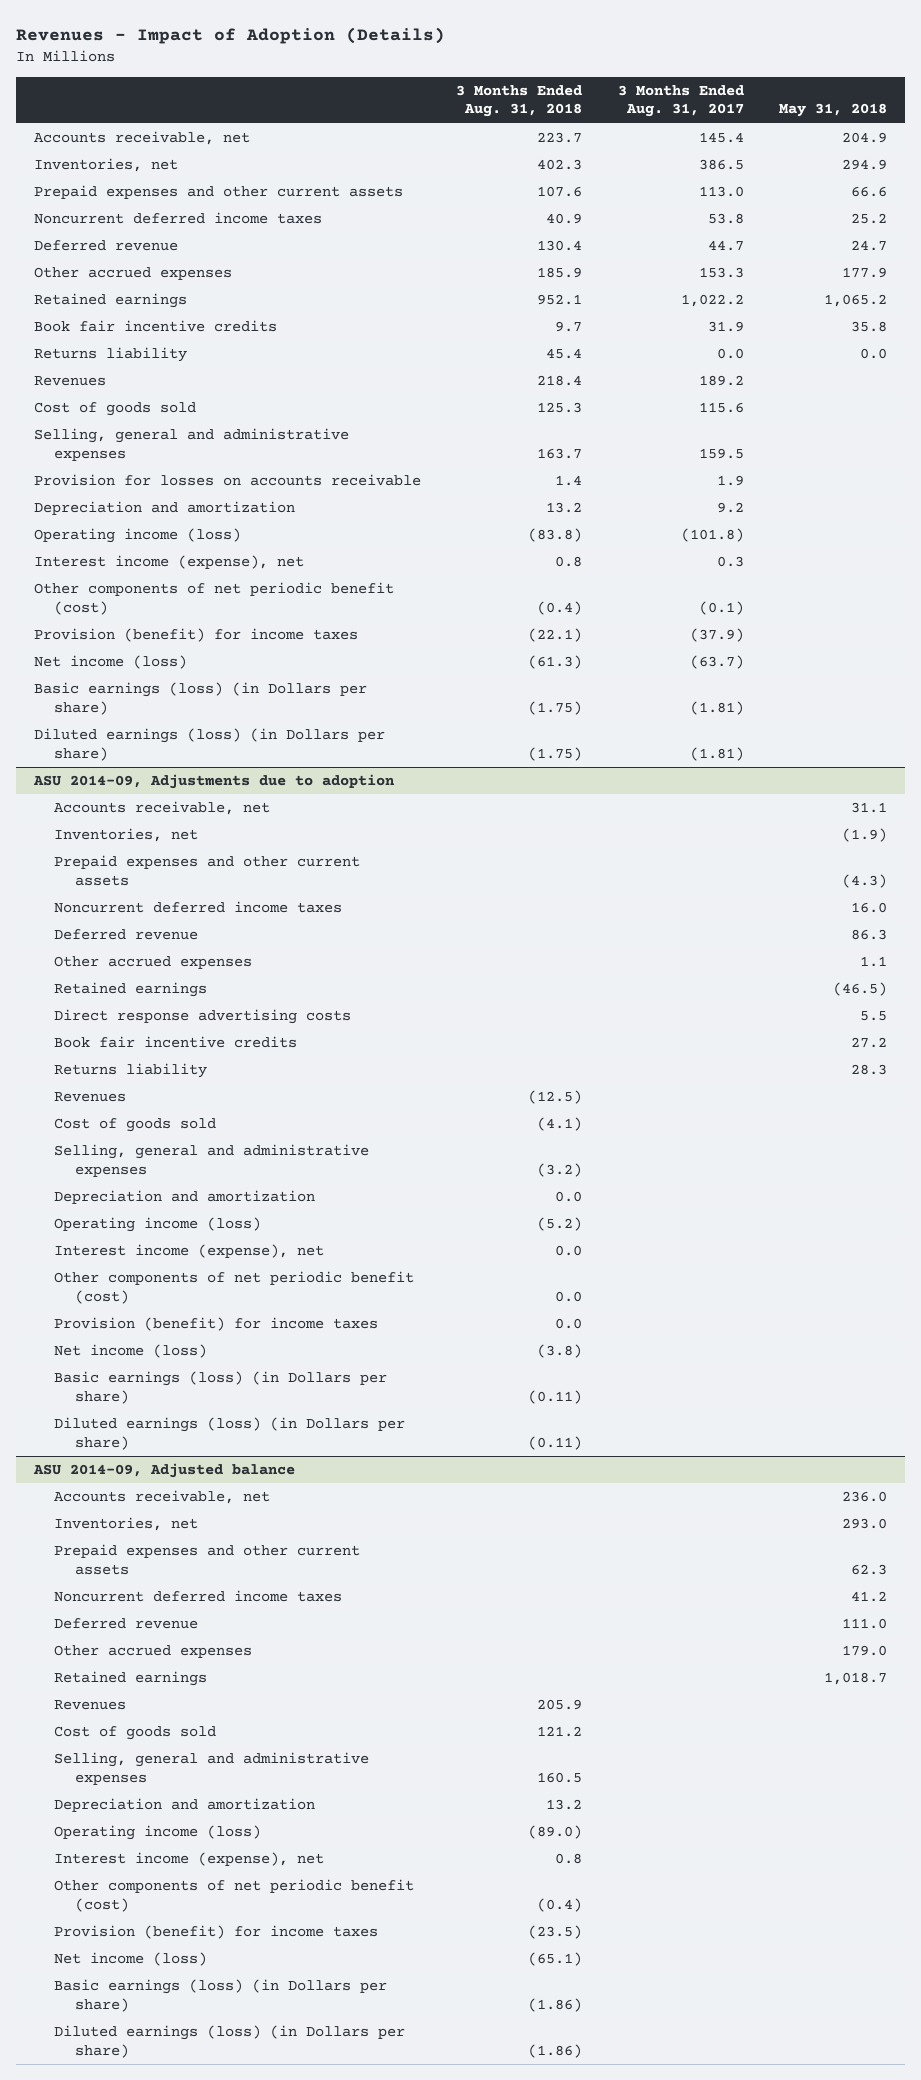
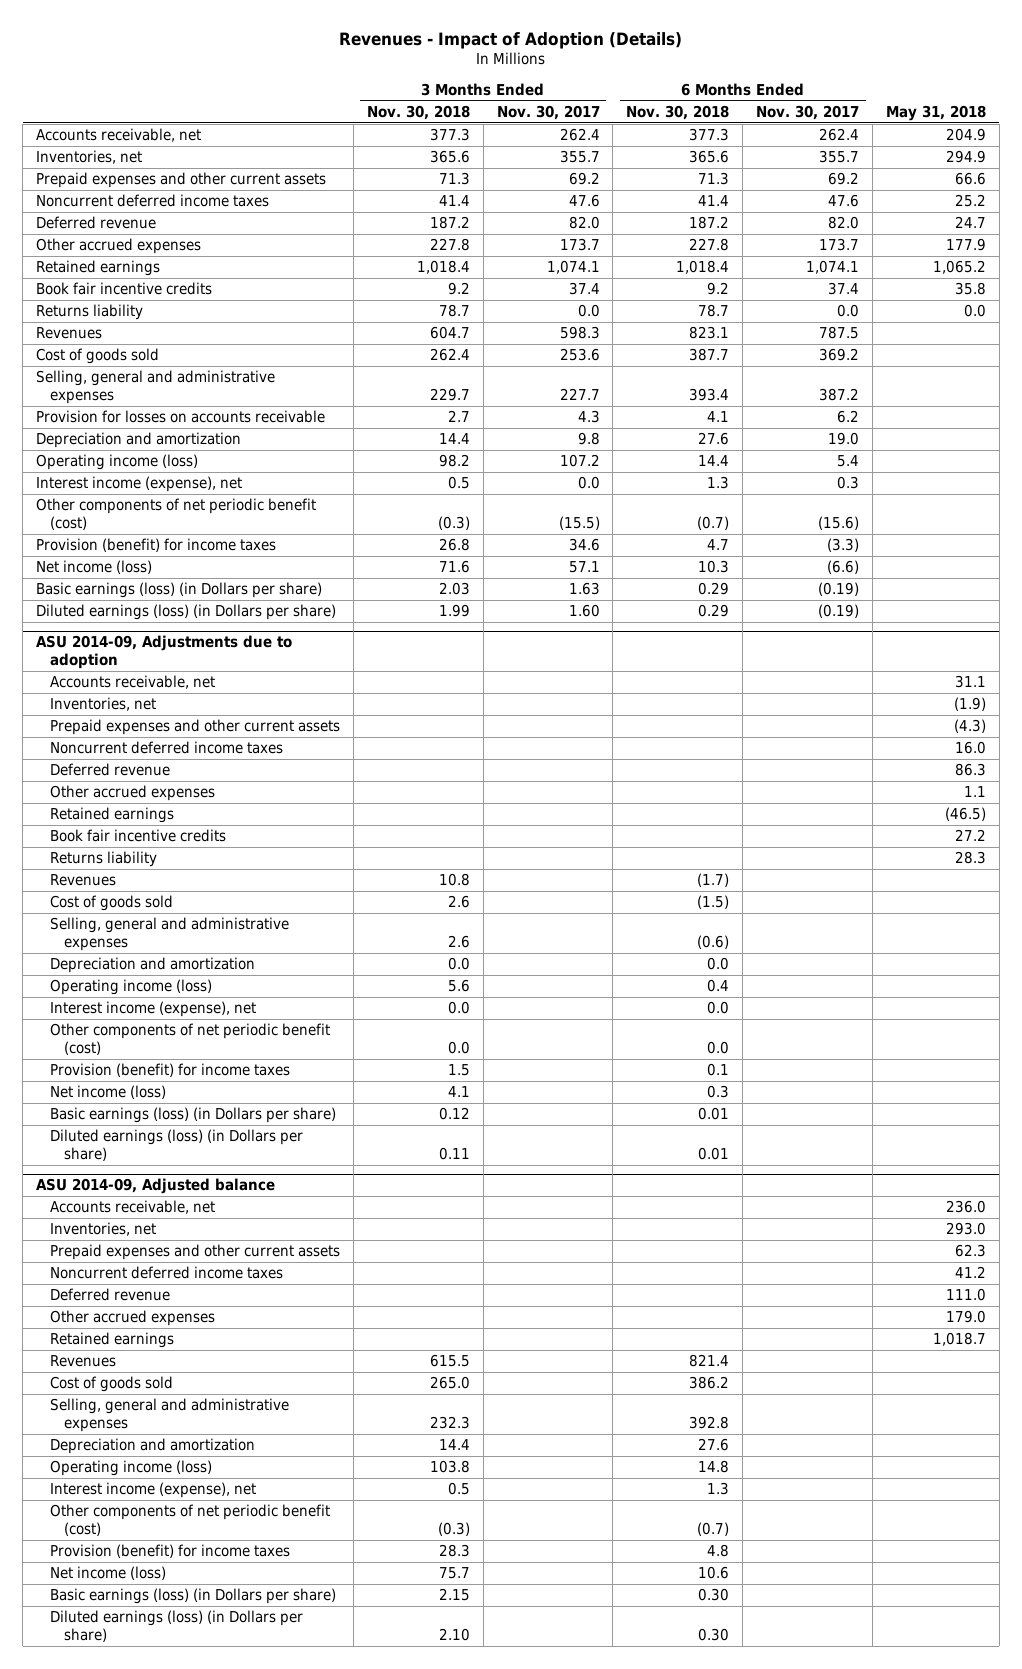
- | 3 Months Ended Aug. 31, 2018 | 3 Months Ended Aug. 31, 2017 | May 31, 2018
+ | 3 Months Ended Nov. 30, 2018 | 3 Months Ended Nov. 30, 2017 | 6 Months Ended Nov. 30, 2018 | 6 Months Ended Nov. 30, 2017 | May 31, 2018
@ ASU 2014-09, Adjustments due to adoption
- Direct response advertising costs | | | 5.5

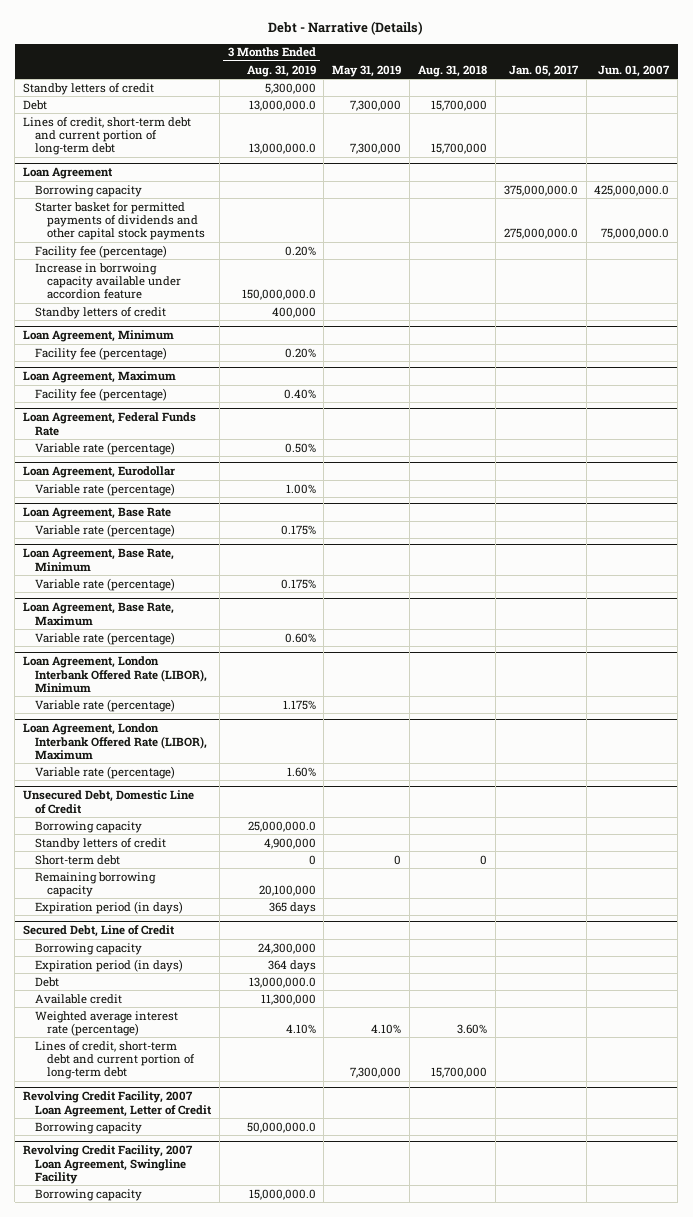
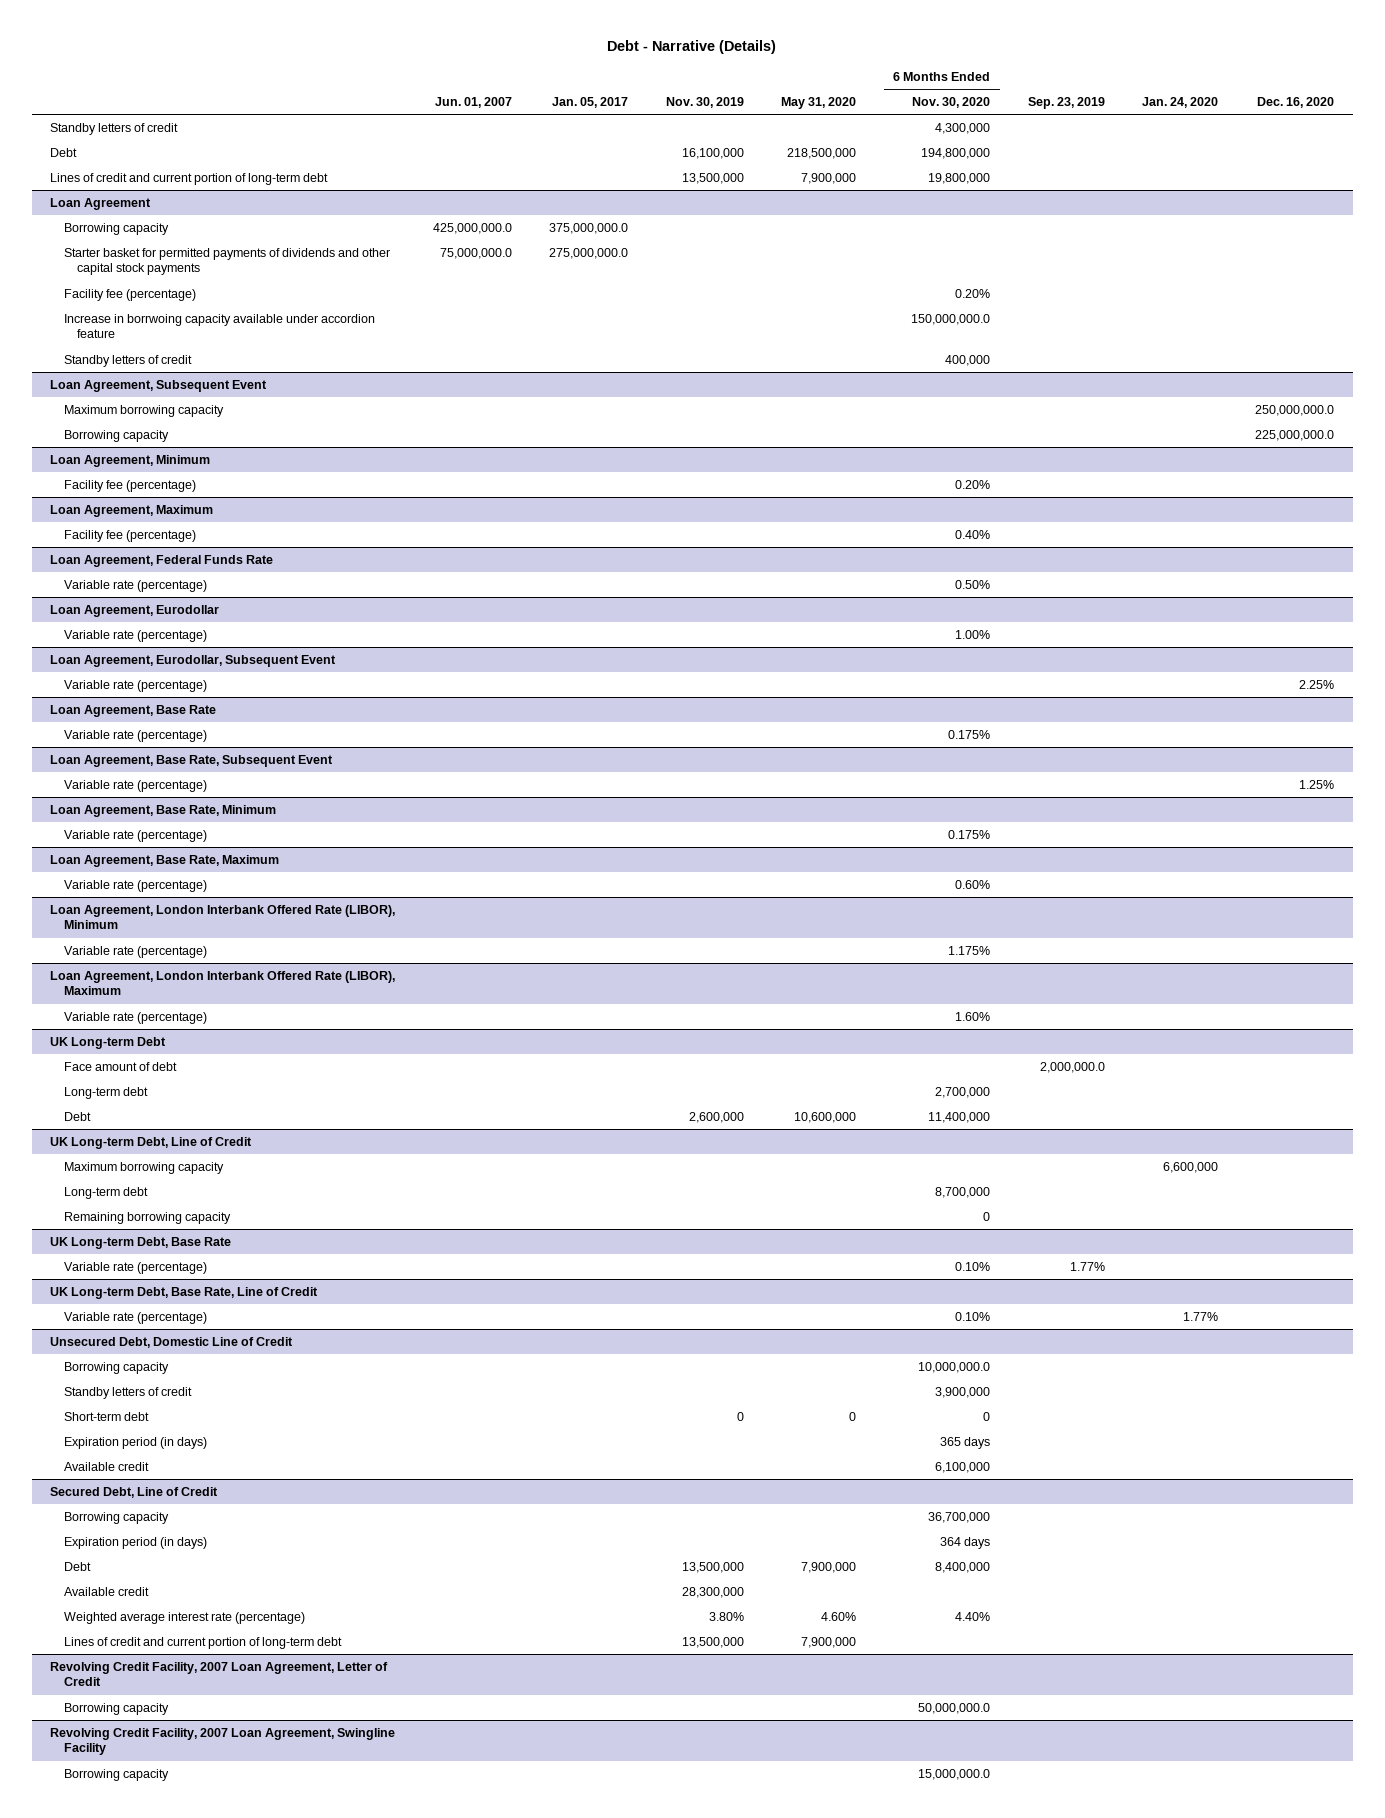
- | 3 Months Ended Aug. 31, 2019 | May 31, 2019 | Aug. 31, 2018 | Jan. 05, 2017 | Jun. 01, 2007
+ | Jun. 01, 2007 | Jan. 05, 2017 | Nov. 30, 2019 | May 31, 2020 | 6 Months Ended Nov. 30, 2020 | Sep. 23, 2019 | Jan. 24, 2020 | Dec. 16, 2020
- Lines of credit, short-term debt and current portion of long-term debt | 13,000,000.0 | 7,300,000 | 15,700,000 | |
+ Lines of credit and current portion of long-term debt | | | 13,500,000 | 7,900,000 | 19,800,000 | | |
+ Loan Agreement, Subsequent Event
+ Maximum borrowing capacity | | | | | | | | 250,000,000.0
+ Borrowing capacity | | | | | | | | 225,000,000.0
+ Loan Agreement, Eurodollar, Subsequent Event
+ Variable rate (percentage) | | | | | | | | 2.25%
+ Loan Agreement, Base Rate, Subsequent Event
+ Variable rate (percentage) | | | | | | | | 1.25%
+ UK Long-term Debt
+ Face amount of debt | | | | | | 2,000,000.0 | |
+ Long-term debt | | | | | 2,700,000 | | |
+ Debt | | | 2,600,000 | 10,600,000 | 11,400,000 | | |
+ UK Long-term Debt, Line of Credit
+ Maximum borrowing capacity | | | | | | | 6,600,000 |
+ Long-term debt | | | | | 8,700,000 | | |
+ Remaining borrowing capacity | | | | | 0 | | |
+ UK Long-term Debt, Base Rate
+ Variable rate (percentage) | | | | | 0.10% | 1.77% | |
+ UK Long-term Debt, Base Rate, Line of Credit
+ Variable rate (percentage) | | | | | 0.10% | | 1.77% |
@ Unsecured Debt, Domestic Line of Credit
- Remaining borrowing capacity | 20,100,000 | | | |
+ Available credit | | | | | 6,100,000 | | |
@ Secured Debt, Line of Credit
- Lines of credit, short-term debt and current portion of long-term debt | | 7,300,000 | 15,700,000 | |
+ Lines of credit and current portion of long-term debt | | | 13,500,000 | 7,900,000 | | | |

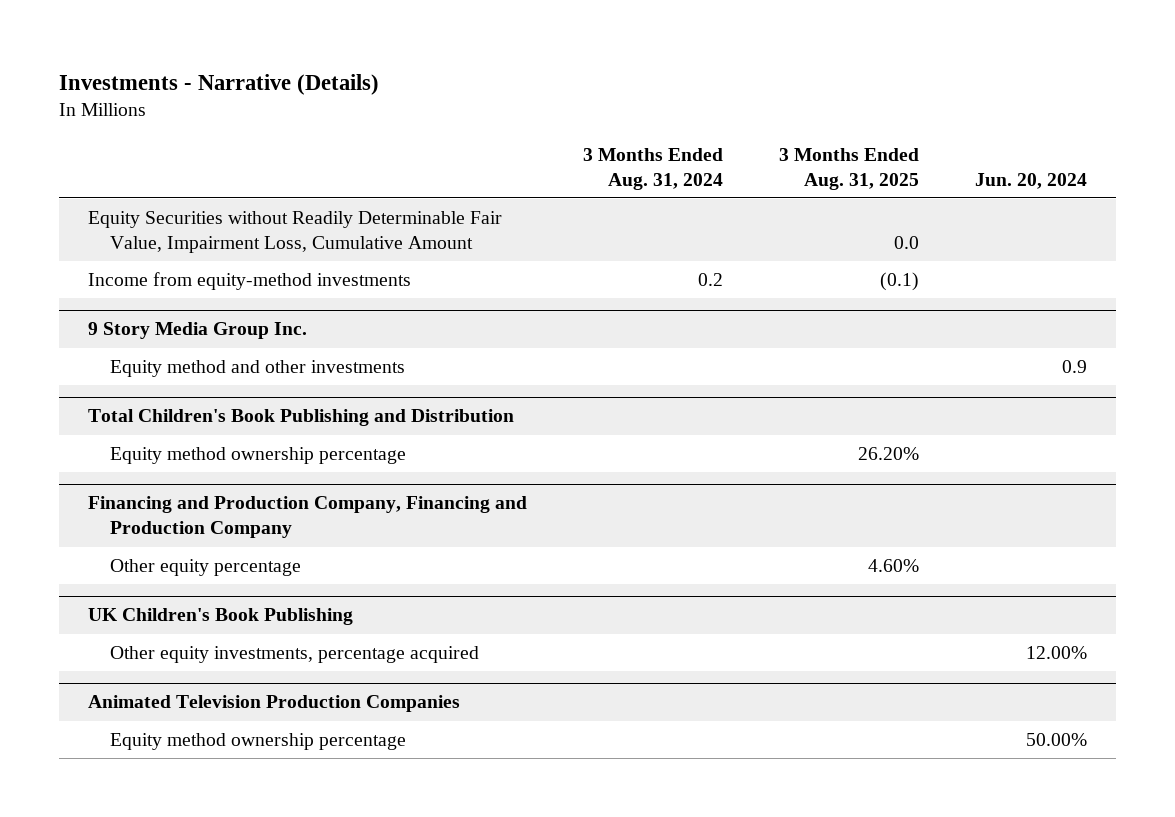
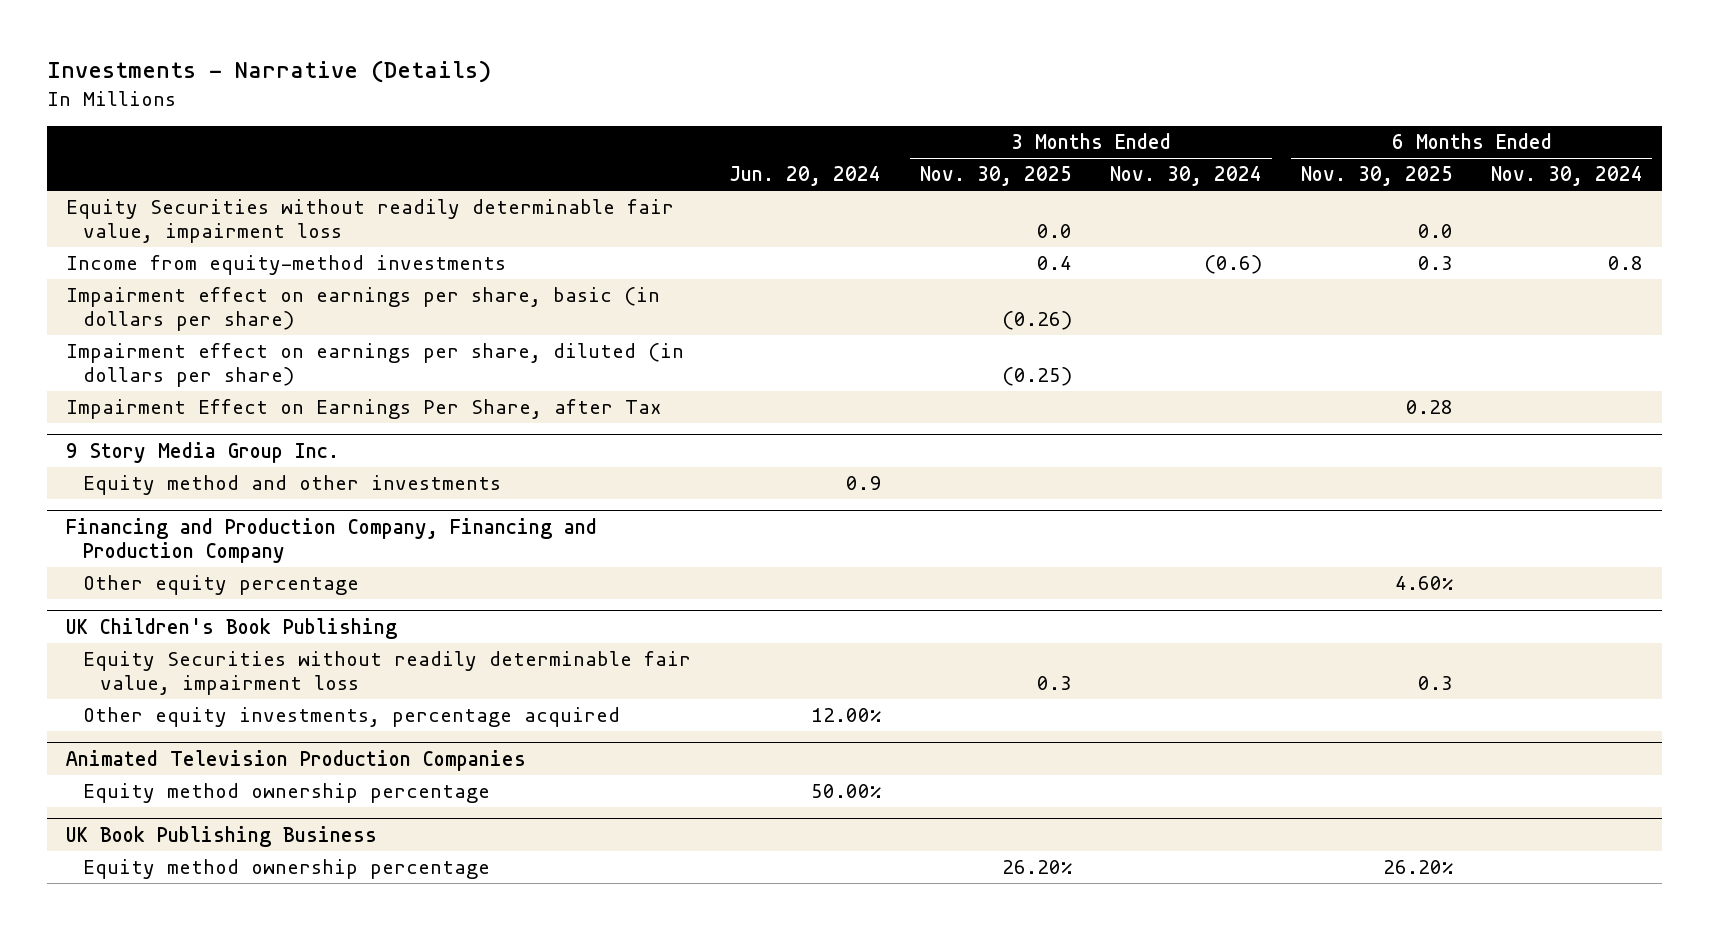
- | 3 Months Ended Aug. 31, 2024 | 3 Months Ended Aug. 31, 2025 | Jun. 20, 2024
+ | Jun. 20, 2024 | 3 Months Ended Nov. 30, 2025 | 3 Months Ended Nov. 30, 2024 | 6 Months Ended Nov. 30, 2025 | 6 Months Ended Nov. 30, 2024
- Equity Securities without Readily Determinable Fair Value, Impairment Loss, Cumulative Amount | | 0.0 |
+ Equity Securities without readily determinable fair value, impairment loss | | 0.0 | | 0.0 |
+ Impairment effect on earnings per share, basic (in dollars per share) | | (0.26) | | |
+ Impairment effect on earnings per share, diluted (in dollars per share) | | (0.25) | | |
+ Impairment Effect on Earnings Per Share, after Tax | | | | 0.28 |
- Total Children's Book Publishing and Distribution
- Equity method ownership percentage | | 26.20% |
@ UK Children's Book Publishing
+ Equity Securities without readily determinable fair value, impairment loss | | 0.3 | | 0.3 |
+ UK Book Publishing Business
+ Equity method ownership percentage | | 26.20% | | 26.20% |

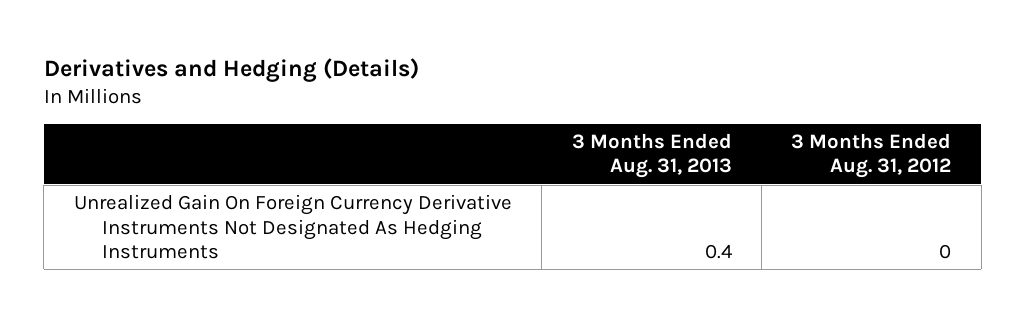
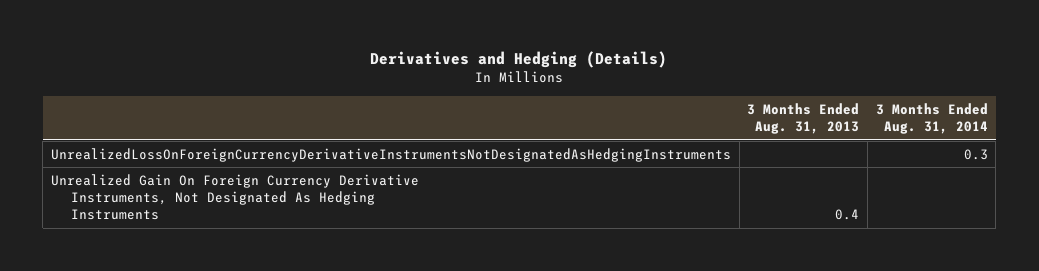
- | 3 Months Ended Aug. 31, 2013 | 3 Months Ended Aug. 31, 2012
+ | 3 Months Ended Aug. 31, 2013 | 3 Months Ended Aug. 31, 2014
- Unrealized Gain On Foreign Currency Derivative Instruments Not Designated As Hedging Instruments | 0.4 | 0
+ UnrealizedLossOnForeignCurrencyDerivativeInstrumentsNotDesignatedAsHedgingInstruments | | 0.3
+ Unrealized Gain On Foreign Currency Derivative Instruments, Not Designated As Hedging Instruments | 0.4 |

